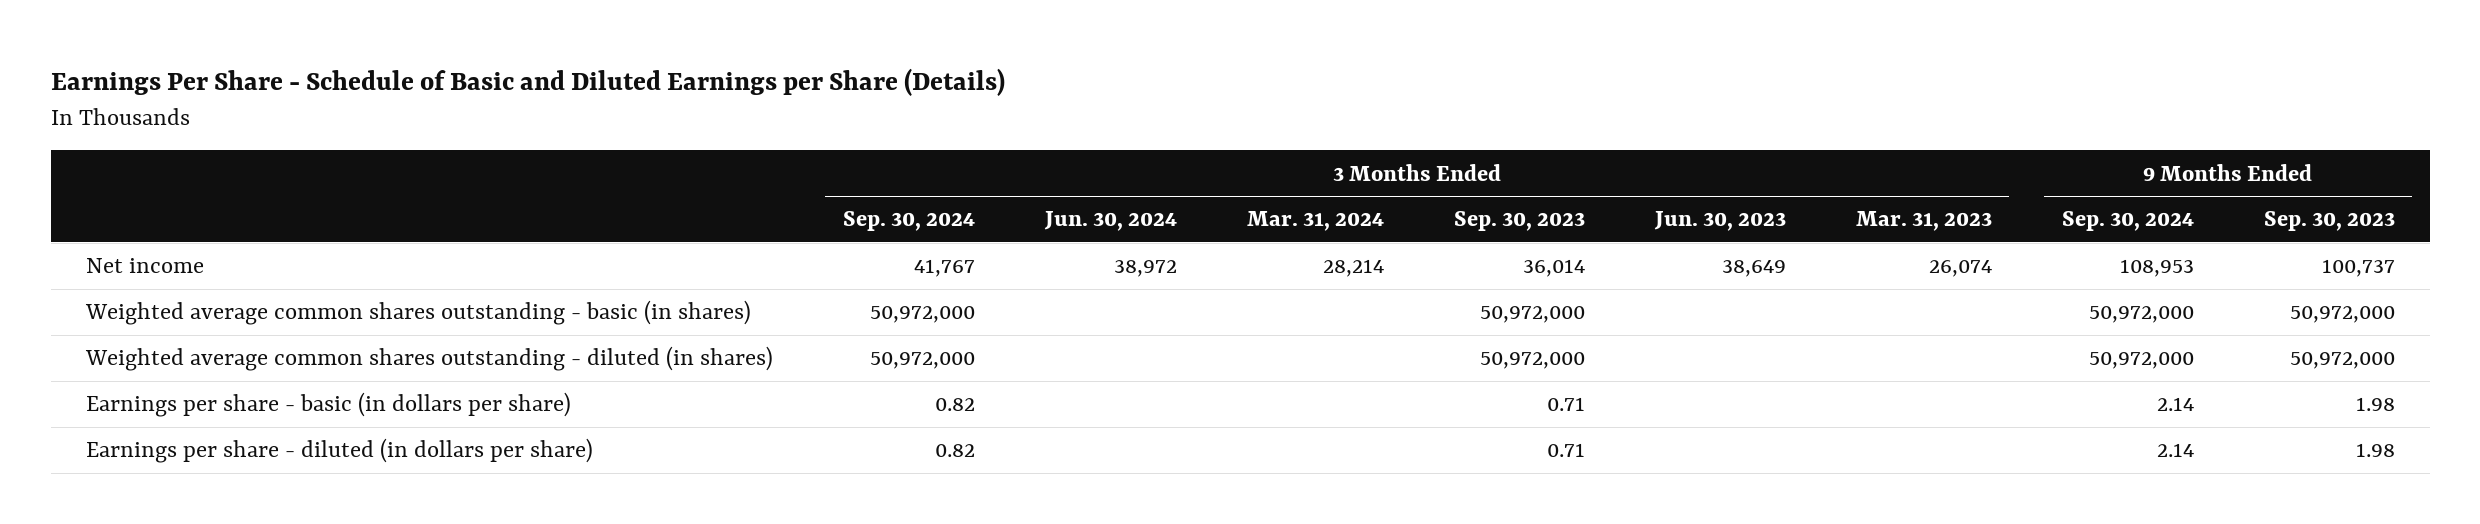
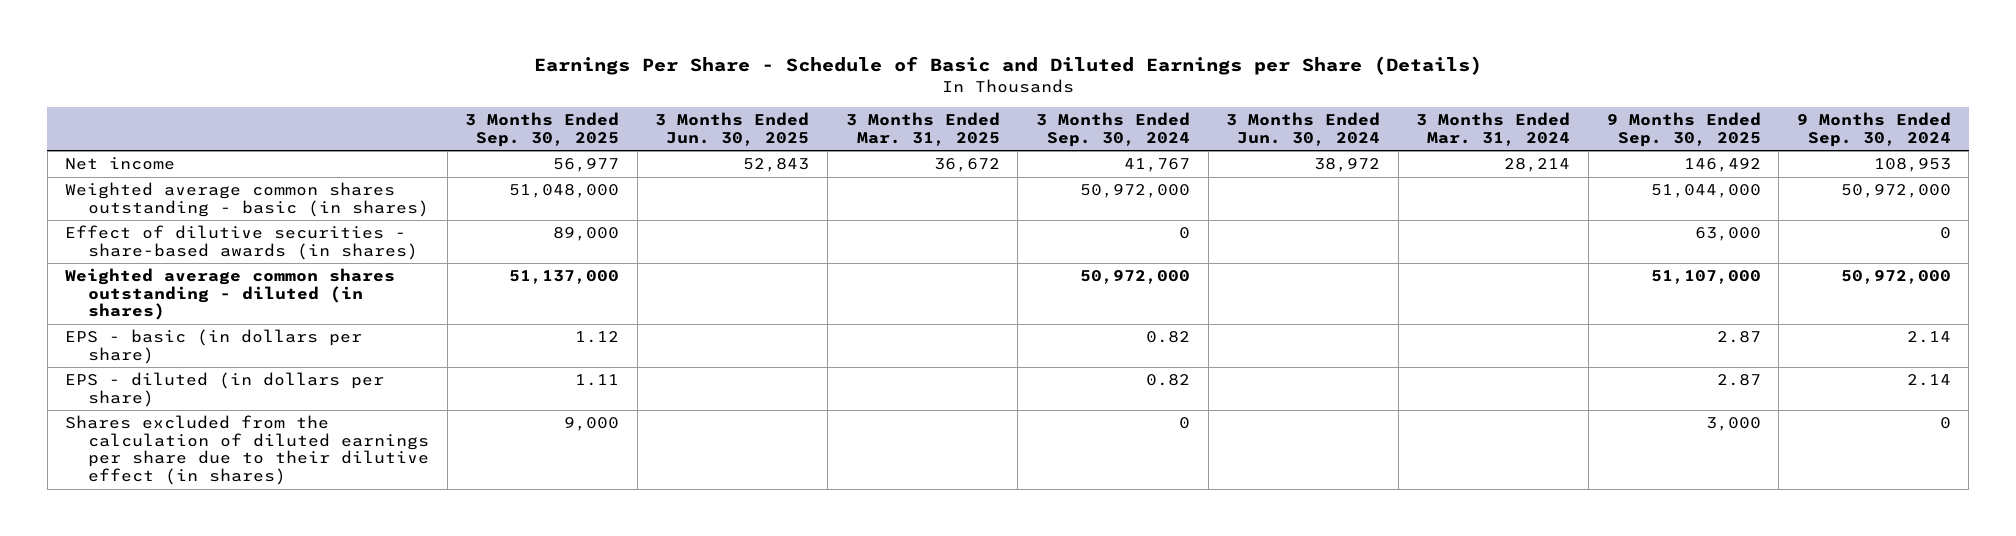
- | 3 Months Ended Sep. 30, 2024 | 3 Months Ended Jun. 30, 2024 | 3 Months Ended Mar. 31, 2024 | 3 Months Ended Sep. 30, 2023 | 3 Months Ended Jun. 30, 2023 | 3 Months Ended Mar. 31, 2023 | 9 Months Ended Sep. 30, 2024 | 9 Months Ended Sep. 30, 2023
+ | 3 Months Ended Sep. 30, 2025 | 3 Months Ended Jun. 30, 2025 | 3 Months Ended Mar. 31, 2025 | 3 Months Ended Sep. 30, 2024 | 3 Months Ended Jun. 30, 2024 | 3 Months Ended Mar. 31, 2024 | 9 Months Ended Sep. 30, 2025 | 9 Months Ended Sep. 30, 2024
+ Effect of dilutive securities - share-based awards (in shares) | 89,000 | | | 0 | | | 63,000 | 0
- Earnings per share - basic (in dollars per share) | 0.82 | | | 0.71 | | | 2.14 | 1.98
- Earnings per share - diluted (in dollars per share) | 0.82 | | | 0.71 | | | 2.14 | 1.98
+ EPS - basic (in dollars per share) | 1.12 | | | 0.82 | | | 2.87 | 2.14
+ EPS - diluted (in dollars per share) | 1.11 | | | 0.82 | | | 2.87 | 2.14
+ Shares excluded from the calculation of diluted earnings per share due to their dilutive effect (in shares) | 9,000 | | | 0 | | | 3,000 | 0

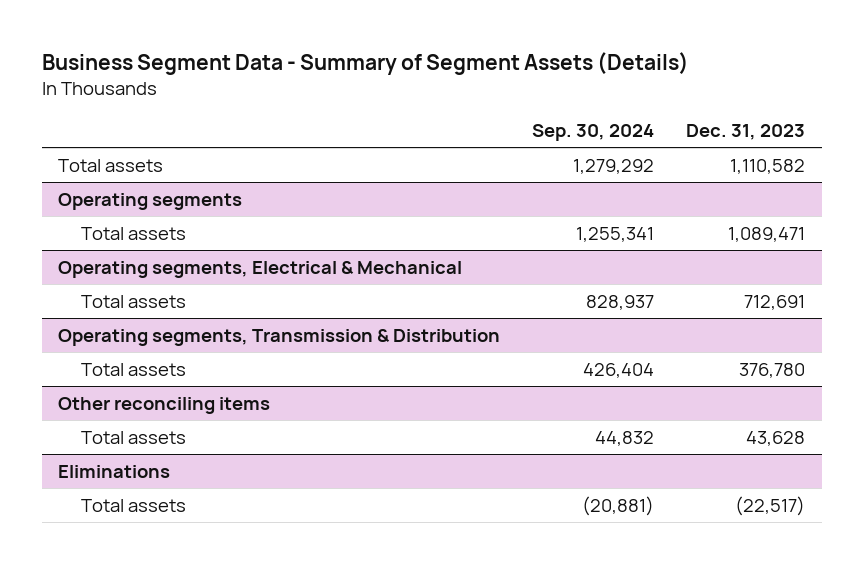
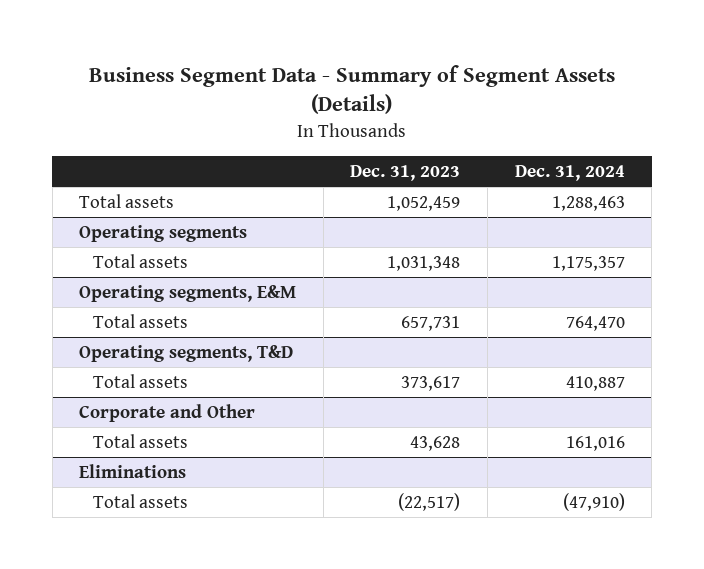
- | Sep. 30, 2024 | Dec. 31, 2023
+ | Dec. 31, 2023 | Dec. 31, 2024
- Total assets | 1,279,292 | 1,110,582
+ Total assets | 1,052,459 | 1,288,463
@ Operating segments
- Total assets | 1,255,341 | 1,089,471
- Operating segments, Electrical & Mechanical
- Total assets | 828,937 | 712,691
- Operating segments, Transmission & Distribution
- Total assets | 426,404 | 376,780
- Other reconciling items
@ Operating segments
+ Total assets | 1,031,348 | 1,175,357
+ Operating segments, E&M
+ Total assets | 657,731 | 764,470
+ Operating segments, T&D
+ Total assets | 373,617 | 410,887
+ Corporate and Other

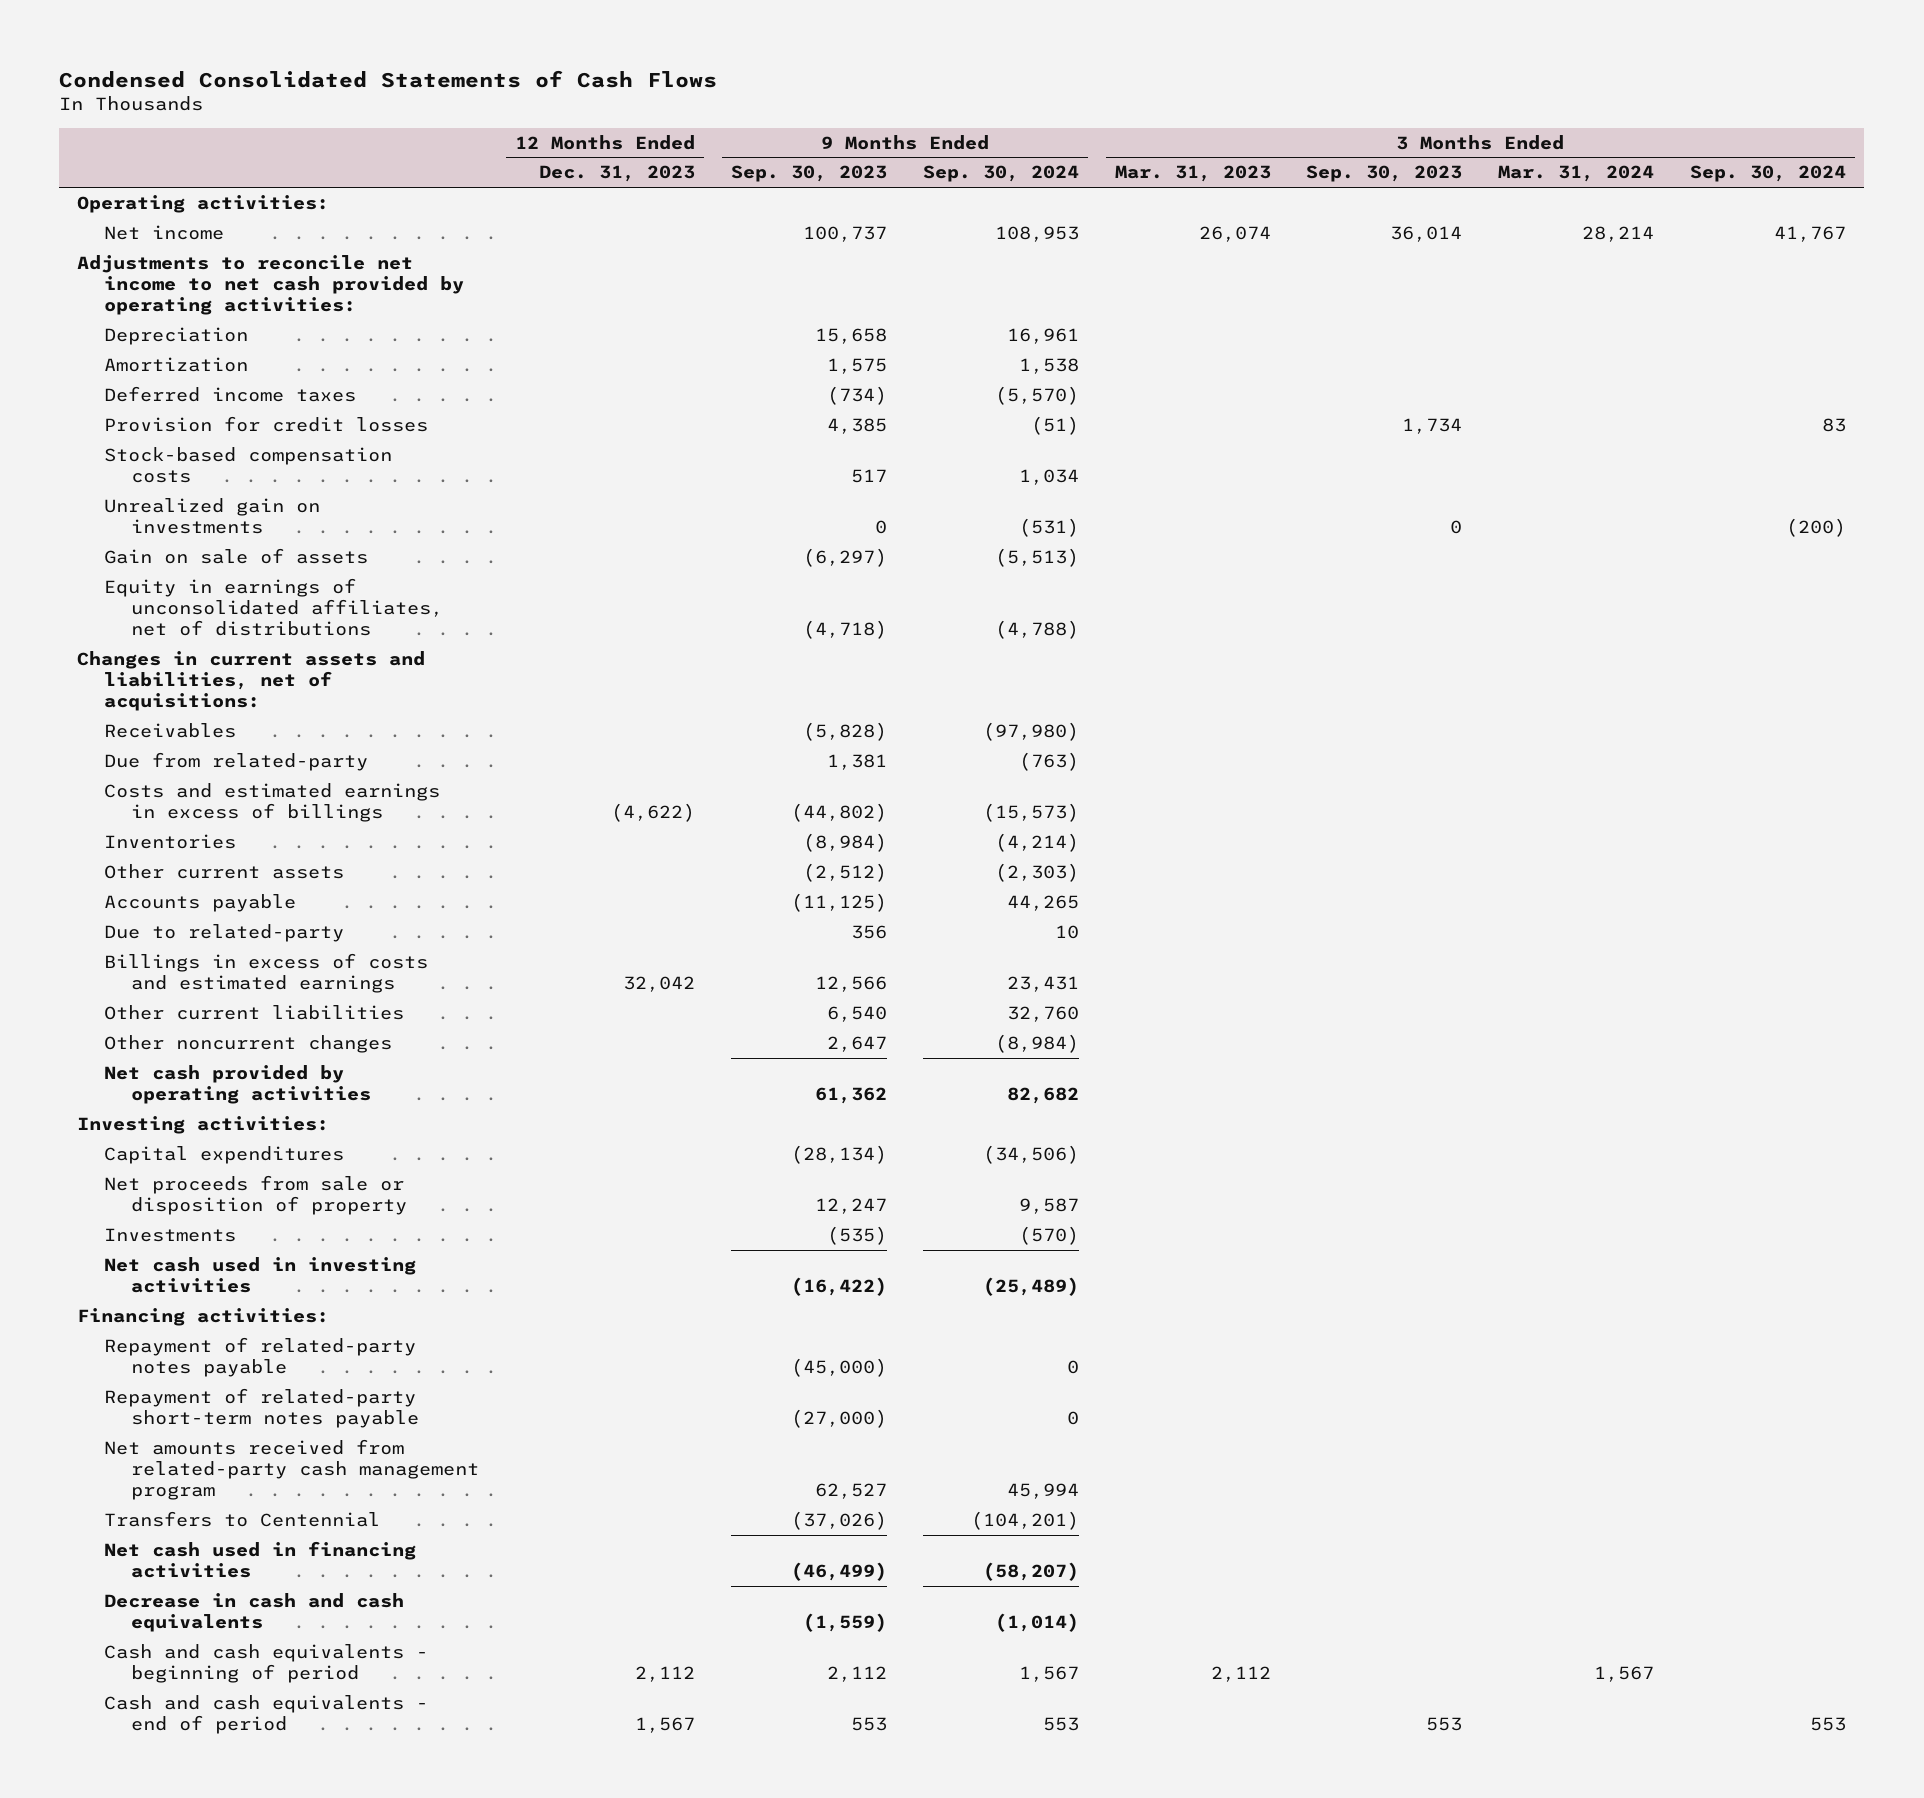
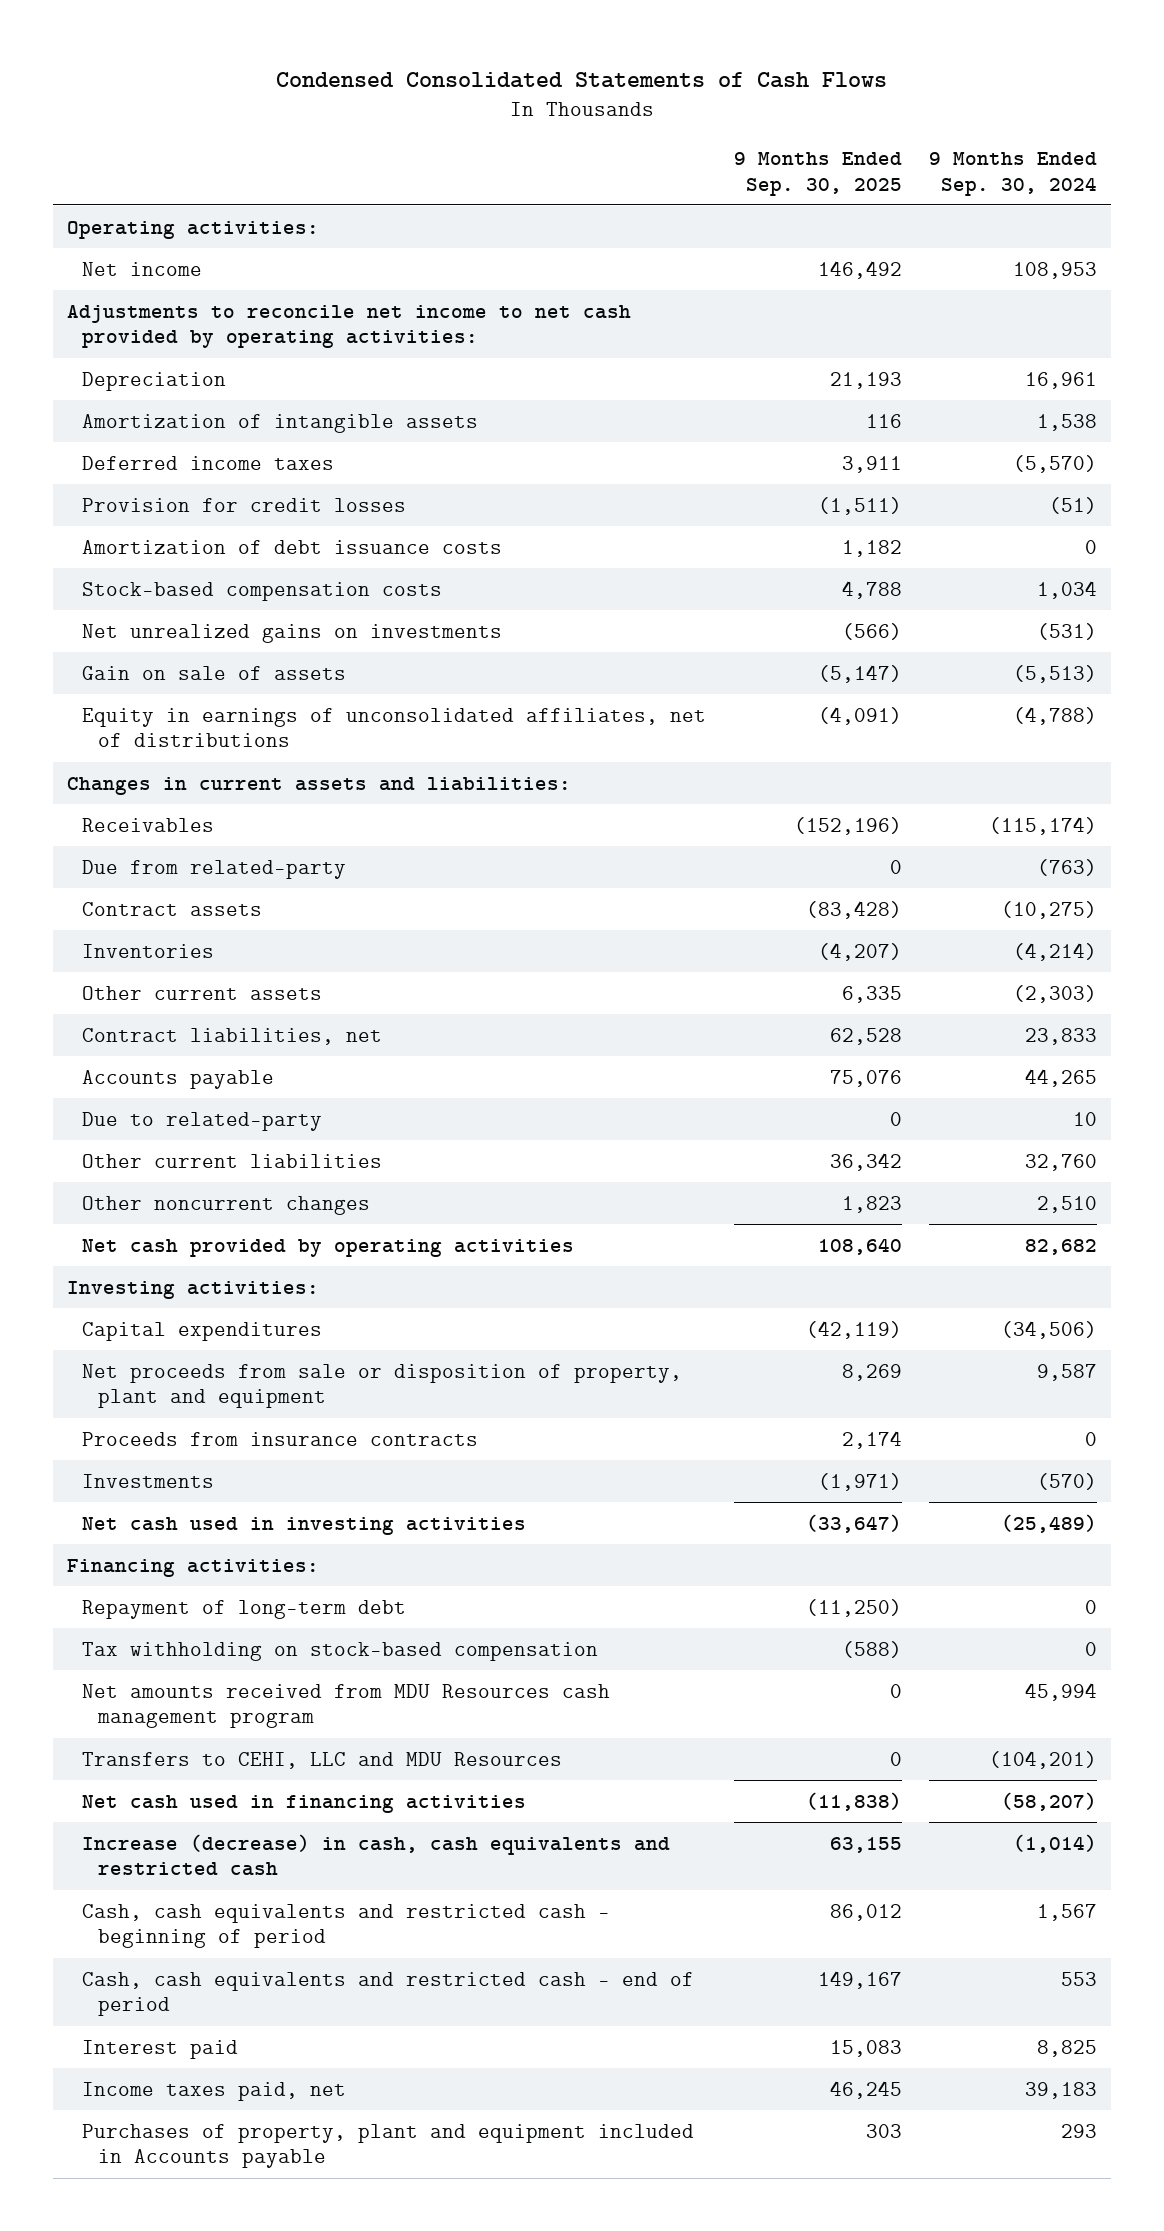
- | 12 Months Ended Dec. 31, 2023 | 9 Months Ended Sep. 30, 2023 | 9 Months Ended Sep. 30, 2024 | 3 Months Ended Mar. 31, 2023 | 3 Months Ended Sep. 30, 2023 | 3 Months Ended Mar. 31, 2024 | 3 Months Ended Sep. 30, 2024
+ | 9 Months Ended Sep. 30, 2025 | 9 Months Ended Sep. 30, 2024
- Amortization | | 1,575 | 1,538 | | | |
+ Amortization of intangible assets | 116 | 1,538
+ Amortization of debt issuance costs | 1,182 | 0
- Unrealized gain on investments | | 0 | (531) | | 0 | | (200)
+ Net unrealized gains on investments | (566) | (531)
- Changes in current assets and liabilities, net of acquisitions:
- Receivables | | (5,828) | (97,980) | | | |
+ Changes in current assets and liabilities:
+ Receivables | (152,196) | (115,174)
- Costs and estimated earnings in excess of billings | (4,622) | (44,802) | (15,573) | | | |
+ Contract assets | (83,428) | (10,275)
+ Contract liabilities, net | 62,528 | 23,833
- Billings in excess of costs and estimated earnings | 32,042 | 12,566 | 23,431 | | | |
- Other noncurrent changes | | 2,647 | (8,984) | | | |
+ Other noncurrent changes | 1,823 | 2,510
- Net proceeds from sale or disposition of property | | 12,247 | 9,587 | | | |
+ Net proceeds from sale or disposition of property, plant and equipment | 8,269 | 9,587
+ Proceeds from insurance contracts | 2,174 | 0
- Repayment of related-party notes payable | | (45,000) | 0 | | | |
- Repayment of related-party short-term notes payable | | (27,000) | 0 | | | |
- Net amounts received from related-party cash management program | | 62,527 | 45,994 | | | |
- Transfers to Centennial | | (37,026) | (104,201) | | | |
+ Repayment of long-term debt | (11,250) | 0
+ Tax withholding on stock-based compensation | (588) | 0
+ Net amounts received from MDU Resources cash management program | 0 | 45,994
+ Transfers to CEHI, LLC and MDU Resources | 0 | (104,201)
- Decrease in cash and cash equivalents | | (1,559) | (1,014) | | | |
- Cash and cash equivalents - beginning of period | 2,112 | 2,112 | 1,567 | 2,112 | | 1,567 |
- Cash and cash equivalents - end of period | 1,567 | 553 | 553 | | 553 | | 553
+ Increase (decrease) in cash, cash equivalents and restricted cash | 63,155 | (1,014)
+ Cash, cash equivalents and restricted cash - beginning of period | 86,012 | 1,567
+ Cash, cash equivalents and restricted cash - end of period | 149,167 | 553
+ Interest paid | 15,083 | 8,825
+ Income taxes paid, net | 46,245 | 39,183
+ Purchases of property, plant and equipment included in Accounts payable | 303 | 293

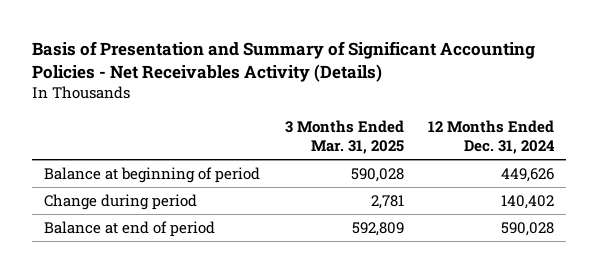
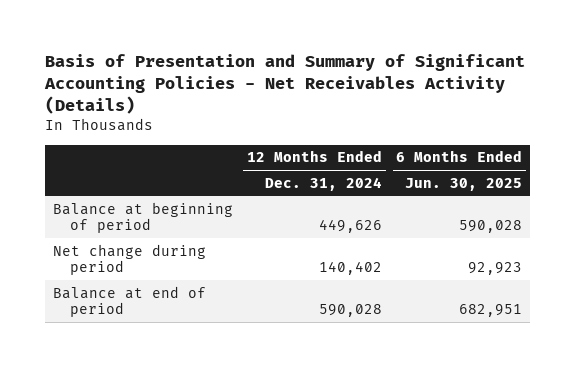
- | 3 Months Ended Mar. 31, 2025 | 12 Months Ended Dec. 31, 2024
+ | 12 Months Ended Dec. 31, 2024 | 6 Months Ended Jun. 30, 2025
- Change during period | 2,781 | 140,402
+ Net change during period | 140,402 | 92,923

